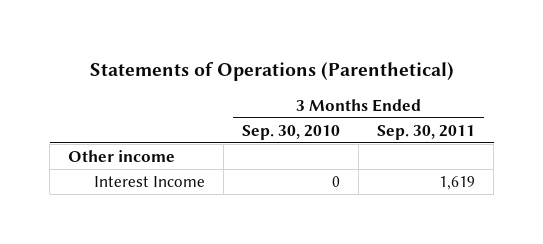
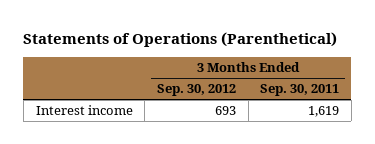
- | 3 Months Ended Sep. 30, 2010 | 3 Months Ended Sep. 30, 2011
+ | 3 Months Ended Sep. 30, 2012 | 3 Months Ended Sep. 30, 2011
- Other income
- Interest Income | 0 | 1,619
+ Interest income | 693 | 1,619

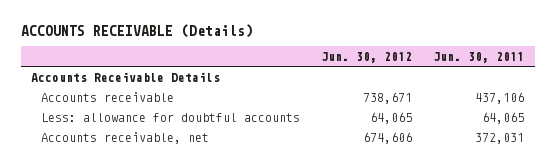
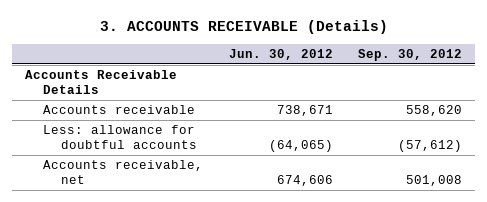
- ACCOUNTS RECEIVABLE (Details)
+ 3. ACCOUNTS RECEIVABLE (Details)
- | Jun. 30, 2012 | Jun. 30, 2011
+ | Jun. 30, 2012 | Sep. 30, 2012
- Less: allowance for doubtful accounts | 64,065 | 64,065
+ Less: allowance for doubtful accounts | (64,065) | (57,612)

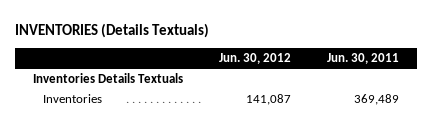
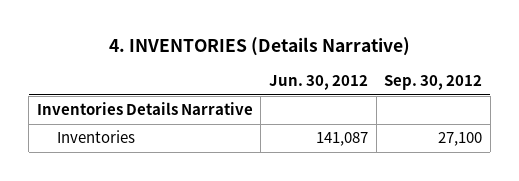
- INVENTORIES (Details Textuals)
+ 4. INVENTORIES (Details Narrative)
- | Jun. 30, 2012 | Jun. 30, 2011
+ | Jun. 30, 2012 | Sep. 30, 2012
- Inventories Details Textuals
+ Inventories Details Narrative

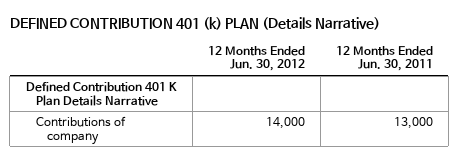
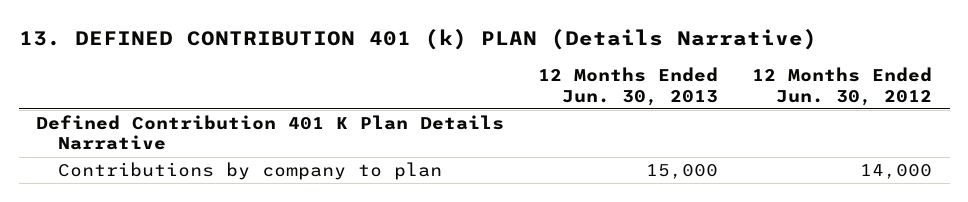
- DEFINED CONTRIBUTION 401 (k) PLAN (Details Narrative)
+ 13. DEFINED CONTRIBUTION 401 (k) PLAN (Details Narrative)
- | 12 Months Ended Jun. 30, 2012 | 12 Months Ended Jun. 30, 2011
+ | 12 Months Ended Jun. 30, 2013 | 12 Months Ended Jun. 30, 2012
- Contributions of company | 14,000 | 13,000
+ Contributions by company to plan | 15,000 | 14,000

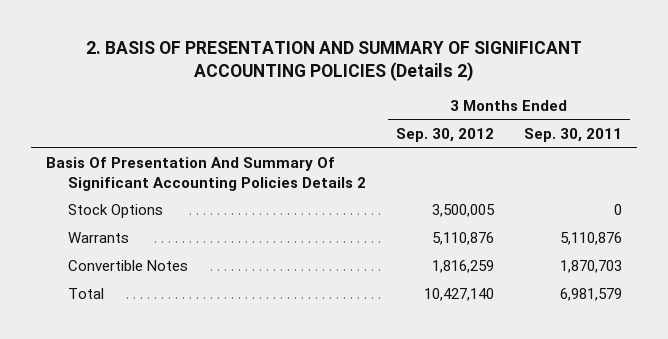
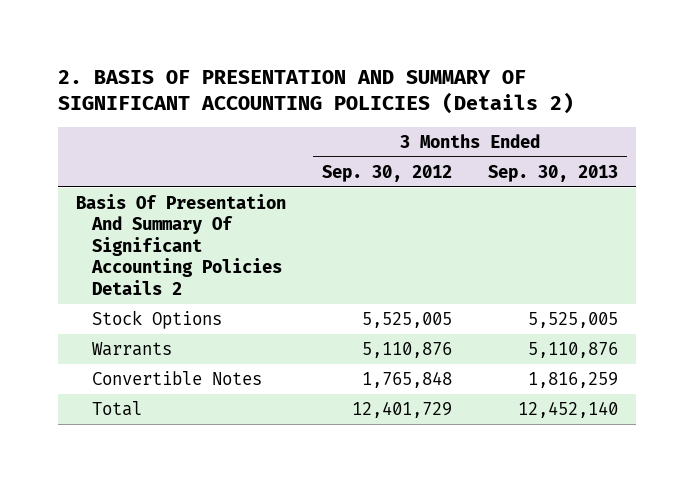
- | 3 Months Ended Sep. 30, 2012 | 3 Months Ended Sep. 30, 2011
+ | 3 Months Ended Sep. 30, 2012 | 3 Months Ended Sep. 30, 2013
- Stock Options | 3,500,005 | 0
+ Stock Options | 5,525,005 | 5,525,005
- Convertible Notes | 1,816,259 | 1,870,703
- Total | 10,427,140 | 6,981,579
+ Convertible Notes | 1,765,848 | 1,816,259
+ Total | 12,401,729 | 12,452,140

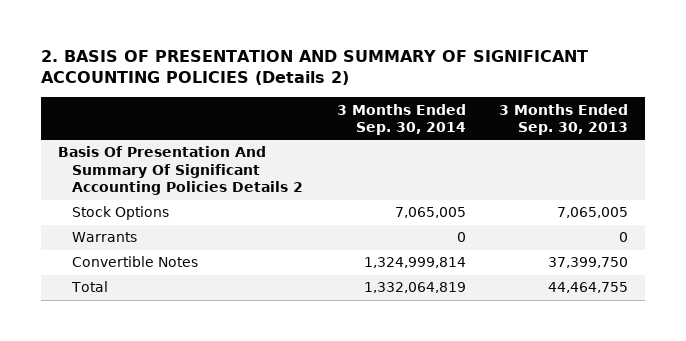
- | 3 Months Ended Sep. 30, 2012 | 3 Months Ended Sep. 30, 2013
+ | 3 Months Ended Sep. 30, 2014 | 3 Months Ended Sep. 30, 2013
- Stock Options | 5,525,005 | 5,525,005
- Warrants | 5,110,876 | 5,110,876
- Convertible Notes | 1,765,848 | 1,816,259
- Total | 12,401,729 | 12,452,140
+ Stock Options | 7,065,005 | 7,065,005
+ Warrants | 0 | 0
+ Convertible Notes | 1,324,999,814 | 37,399,750
+ Total | 1,332,064,819 | 44,464,755

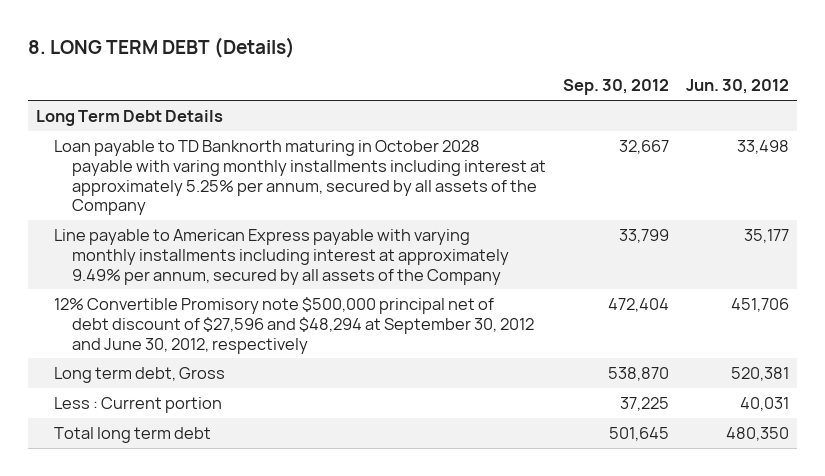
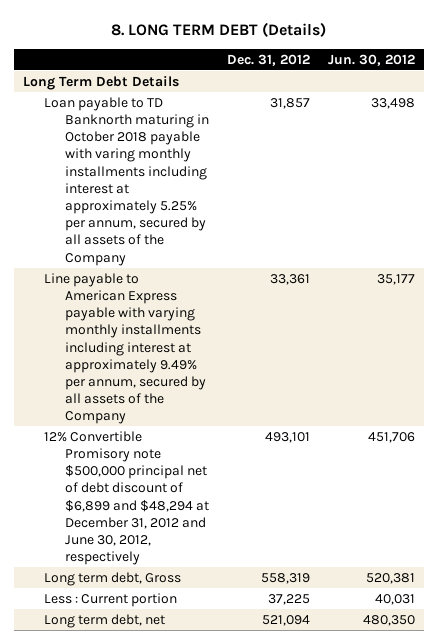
- | Sep. 30, 2012 | Jun. 30, 2012
+ | Dec. 31, 2012 | Jun. 30, 2012
- Loan payable to TD Banknorth maturing in October 2028 payable with varing monthly installments including interest at approximately 5.25% per annum, secured by all assets of the Company | 32,667 | 33,498
+ Loan payable to TD Banknorth maturing in October 2018 payable with varing monthly installments including interest at approximately 5.25% per annum, secured by all assets of the Company | 31,857 | 33,498
- 12% Convertible Promisory note $500,000 principal net of debt discount of $27,596 and $48,294 at September 30, 2012 and June 30, 2012, respectively | 472,404 | 451,706
+ 12% Convertible Promisory note $500,000 principal net of debt discount of $6,899 and $48,294 at December 31, 2012 and June 30, 2012, respectively | 493,101 | 451,706
- Total long term debt | 501,645 | 480,350
+ Long term debt, net | 521,094 | 480,350

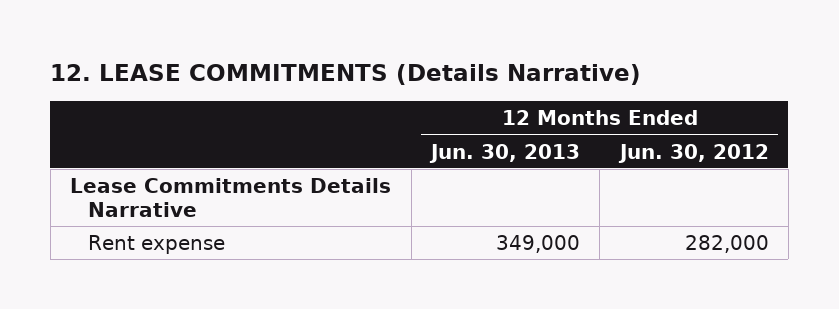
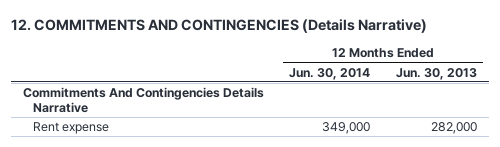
- 12. LEASE COMMITMENTS (Details Narrative)
+ 12. COMMITMENTS AND CONTINGENCIES (Details Narrative)
- | 12 Months Ended Jun. 30, 2013 | 12 Months Ended Jun. 30, 2012
+ | 12 Months Ended Jun. 30, 2014 | 12 Months Ended Jun. 30, 2013
- Lease Commitments Details Narrative
- Rent expense | 349,000 | 282,000
+ Commitments And Contingencies Details Narrative
+ Rent expense | 349,000 | 282,000

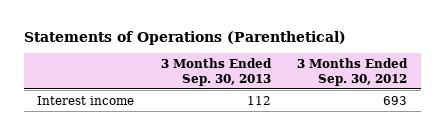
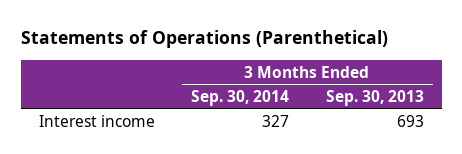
- | 3 Months Ended Sep. 30, 2013 | 3 Months Ended Sep. 30, 2012
+ | 3 Months Ended Sep. 30, 2014 | 3 Months Ended Sep. 30, 2013
- Interest income | 112 | 693
+ Interest income | 327 | 693

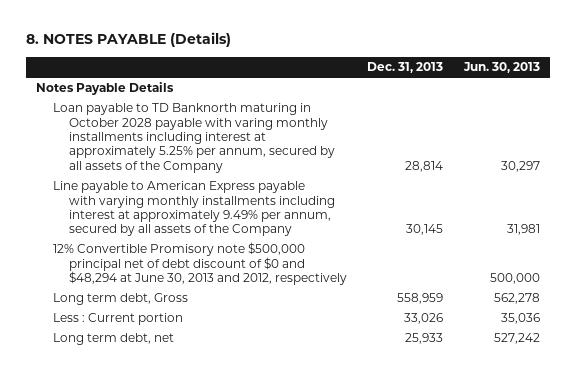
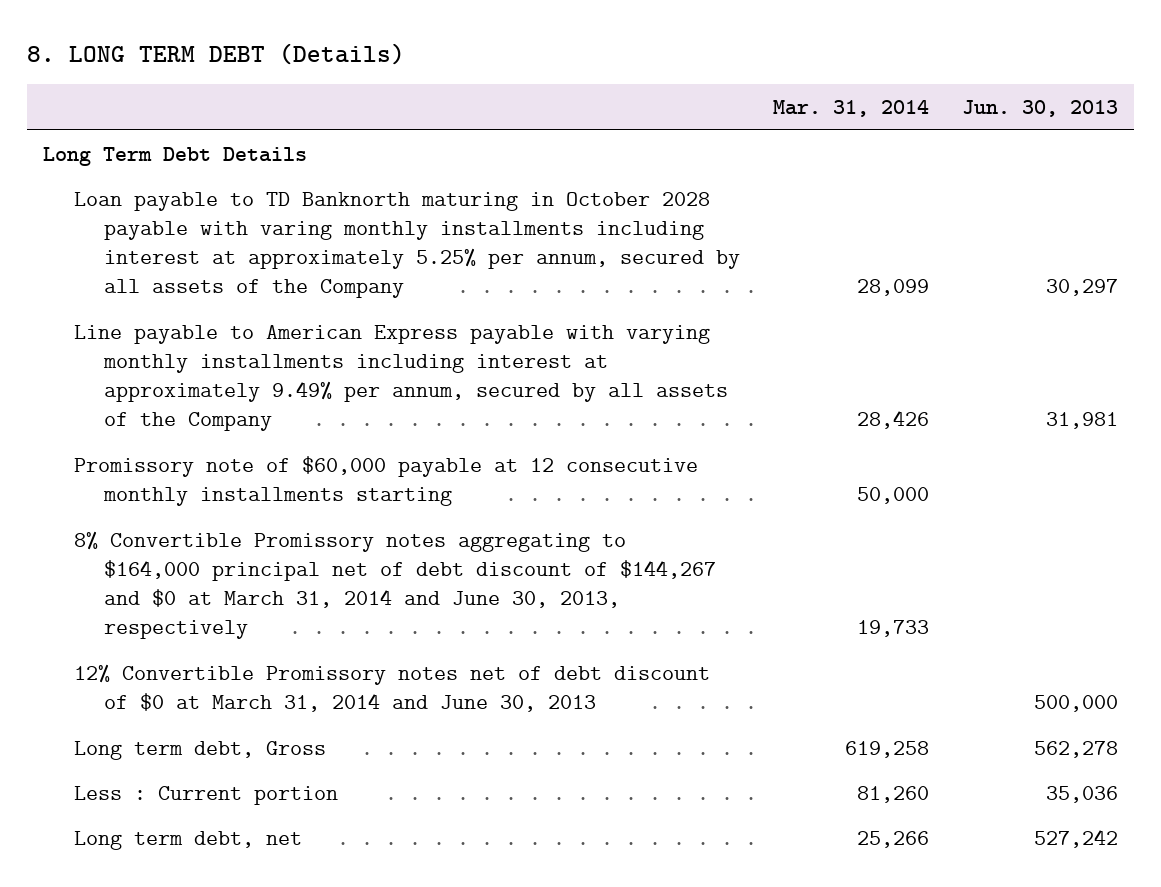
- 8. NOTES PAYABLE (Details)
+ 8. LONG TERM DEBT (Details)
- | Dec. 31, 2013 | Jun. 30, 2013
+ | Mar. 31, 2014 | Jun. 30, 2013
- Notes Payable Details
+ Long Term Debt Details
- 12% Convertible Promisory note $500,000 principal net of debt discount of $0 and $48,294 at June 30, 2013 and 2012, respectively | | 500,000
+ Promissory note of $60,000 payable at 12 consecutive monthly installments starting | 50,000 |
+ 8% Convertible Promissory notes aggregating to $164,000 principal net of debt discount of $144,267 and $0 at March 31, 2014 and June 30, 2013, respectively | 19,733 |
+ 12% Convertible Promissory notes net of debt discount of $0 at March 31, 2014 and June 30, 2013 | | 500,000

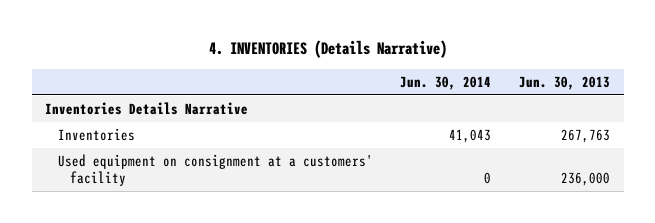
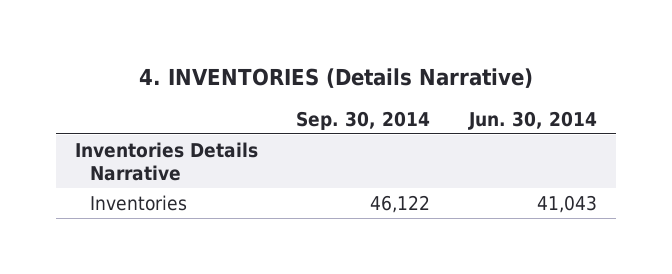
- | Jun. 30, 2014 | Jun. 30, 2013
+ | Sep. 30, 2014 | Jun. 30, 2014
- Used equipment on consignment at a customers' facility | 0 | 236,000

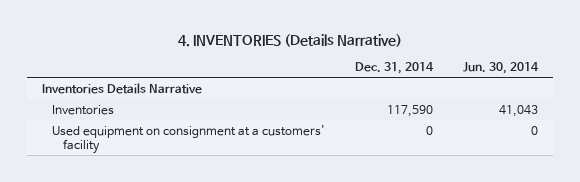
- | Sep. 30, 2014 | Jun. 30, 2014
+ | Dec. 31, 2014 | Jun. 30, 2014
+ Used equipment on consignment at a customers' facility | 0 | 0

